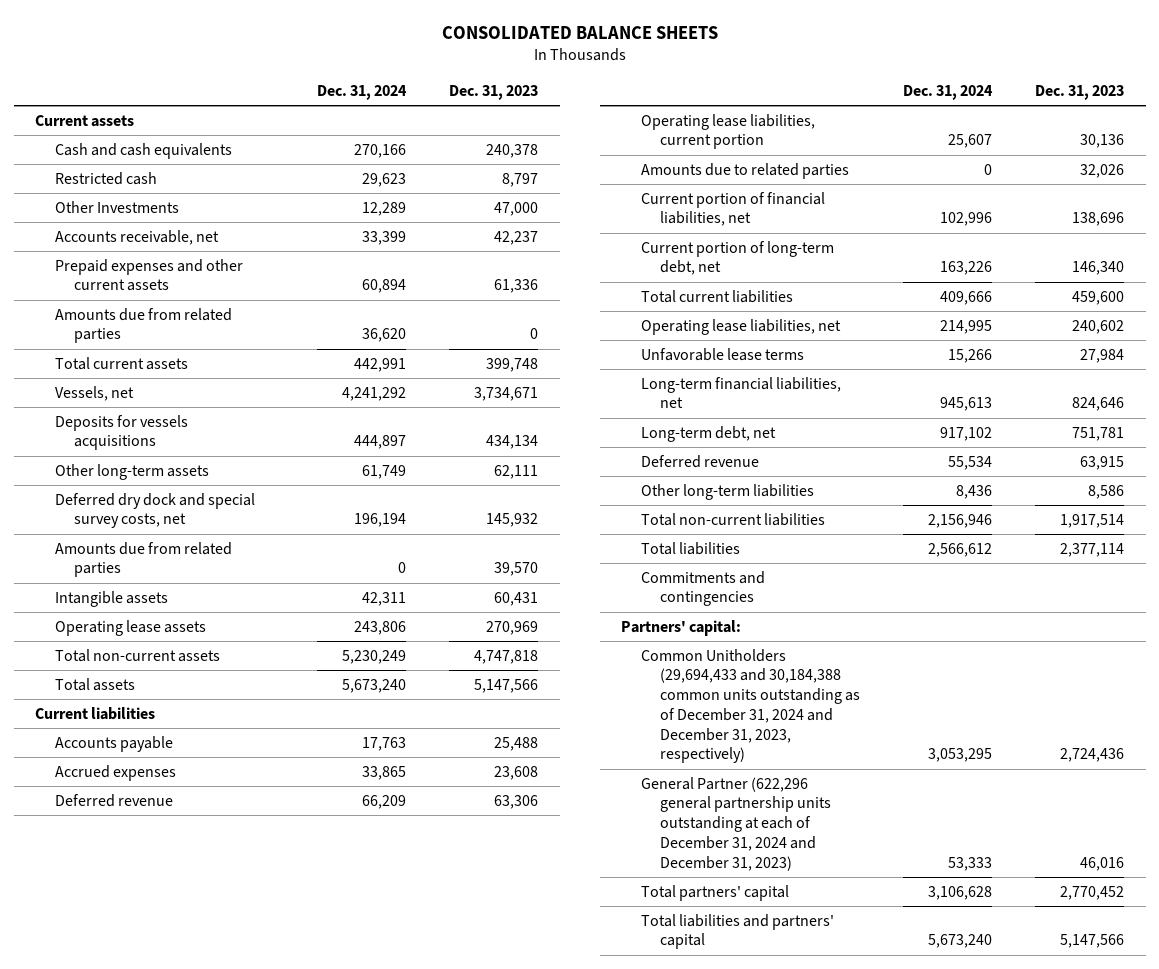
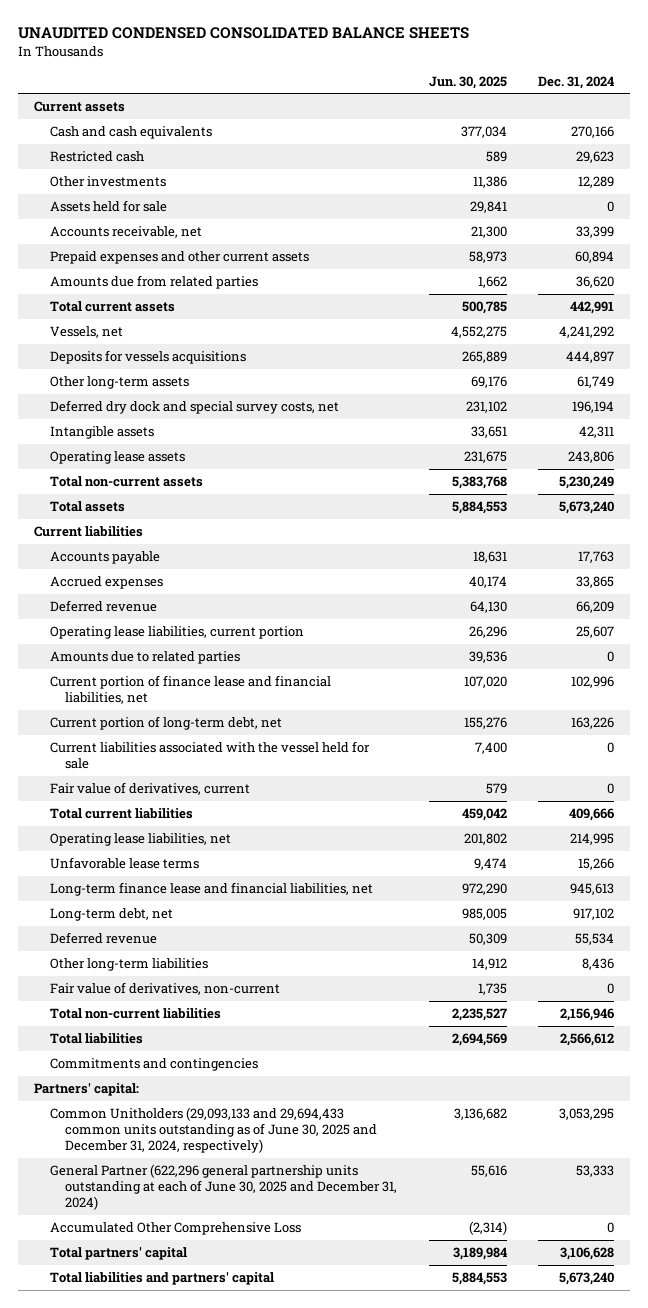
- CONSOLIDATED BALANCE SHEETS
+ UNAUDITED CONDENSED CONSOLIDATED BALANCE SHEETS
- | Dec. 31, 2024 | Dec. 31, 2023
+ | Jun. 30, 2025 | Dec. 31, 2024
- Other Investments | 12,289 | 47,000
+ Other investments | 11,386 | 12,289
+ Assets held for sale | 29,841 | 0
- Amounts due from related parties | 0 | 39,570
- Current portion of financial liabilities, net | 102,996 | 138,696
+ Current portion of finance lease and financial liabilities, net | 107,020 | 102,996
+ Current liabilities associated with the vessel held for sale | 7,400 | 0
+ Fair value of derivatives, current | 579 | 0
- Long-term financial liabilities, net | 945,613 | 824,646
+ Long-term finance lease and financial liabilities, net | 972,290 | 945,613
+ Fair value of derivatives, non-current | 1,735 | 0
- Common Unitholders (29,694,433 and 30,184,388 common units outstanding as of December 31, 2024 and December 31, 2023, respectively) | 3,053,295 | 2,724,436
- General Partner (622,296 general partnership units outstanding at each of December 31, 2024 and December 31, 2023) | 53,333 | 46,016
+ Common Unitholders (29,093,133 and 29,694,433 common units outstanding as of June 30, 2025 and December 31, 2024, respectively) | 3,136,682 | 3,053,295
+ General Partner (622,296 general partnership units outstanding at each of June 30, 2025 and December 31, 2024) | 55,616 | 53,333
+ Accumulated Other Comprehensive Loss | (2,314) | 0

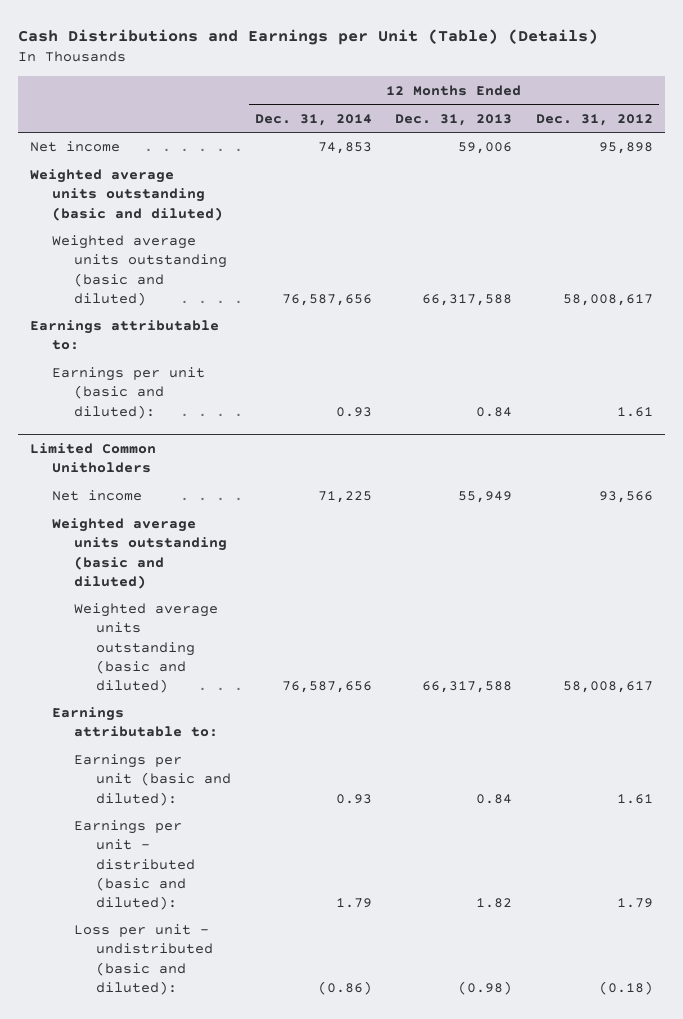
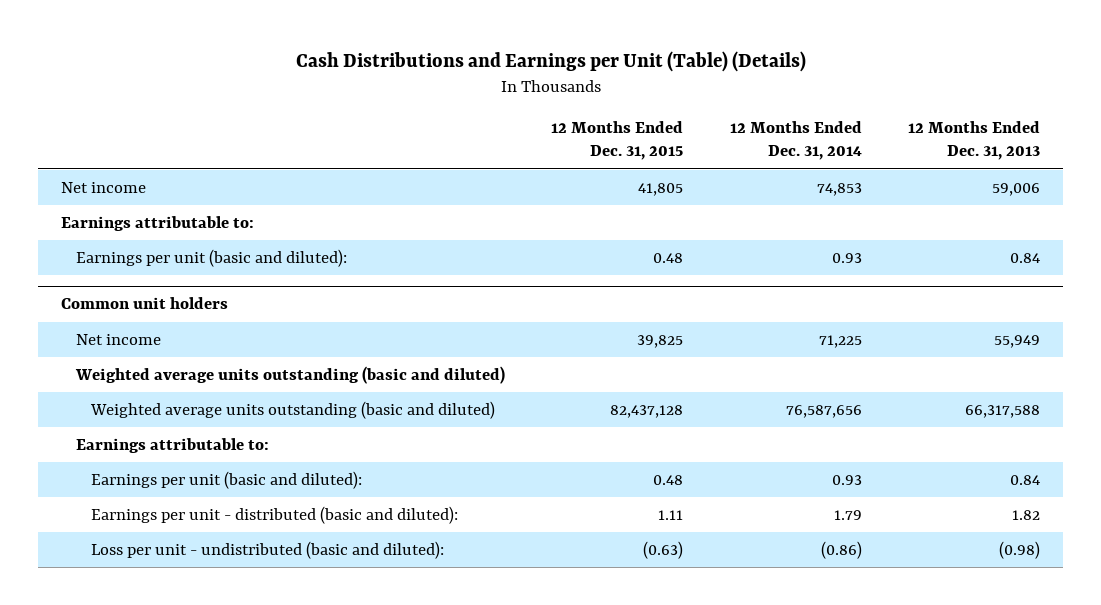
- | 12 Months Ended Dec. 31, 2014 | 12 Months Ended Dec. 31, 2013 | 12 Months Ended Dec. 31, 2012
+ | 12 Months Ended Dec. 31, 2015 | 12 Months Ended Dec. 31, 2014 | 12 Months Ended Dec. 31, 2013
- Weighted average units outstanding (basic and diluted)
- Weighted average units outstanding (basic and diluted) | 76,587,656 | 66,317,588 | 58,008,617
- Limited Common Unitholders
+ Common unit holders

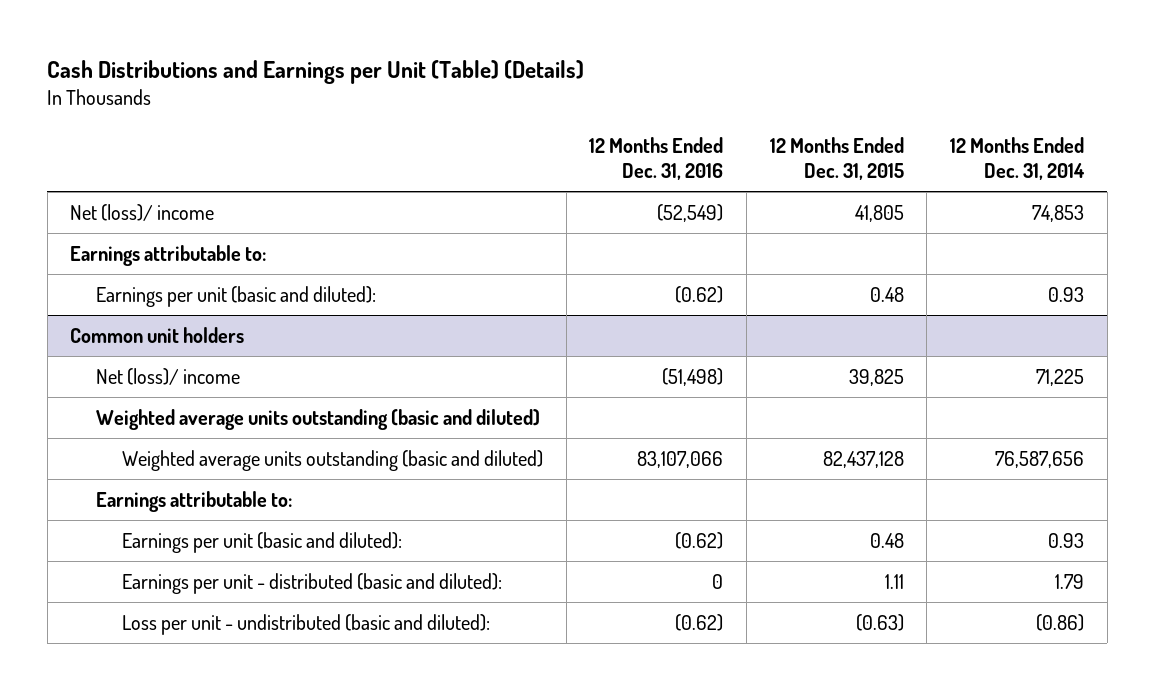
- | 12 Months Ended Dec. 31, 2015 | 12 Months Ended Dec. 31, 2014 | 12 Months Ended Dec. 31, 2013
+ | 12 Months Ended Dec. 31, 2016 | 12 Months Ended Dec. 31, 2015 | 12 Months Ended Dec. 31, 2014
- Net income | 41,805 | 74,853 | 59,006
+ Net (loss)/ income | (52,549) | 41,805 | 74,853
@ Common unit holders
- Net income | 39,825 | 71,225 | 55,949
+ Net (loss)/ income | (51,498) | 39,825 | 71,225

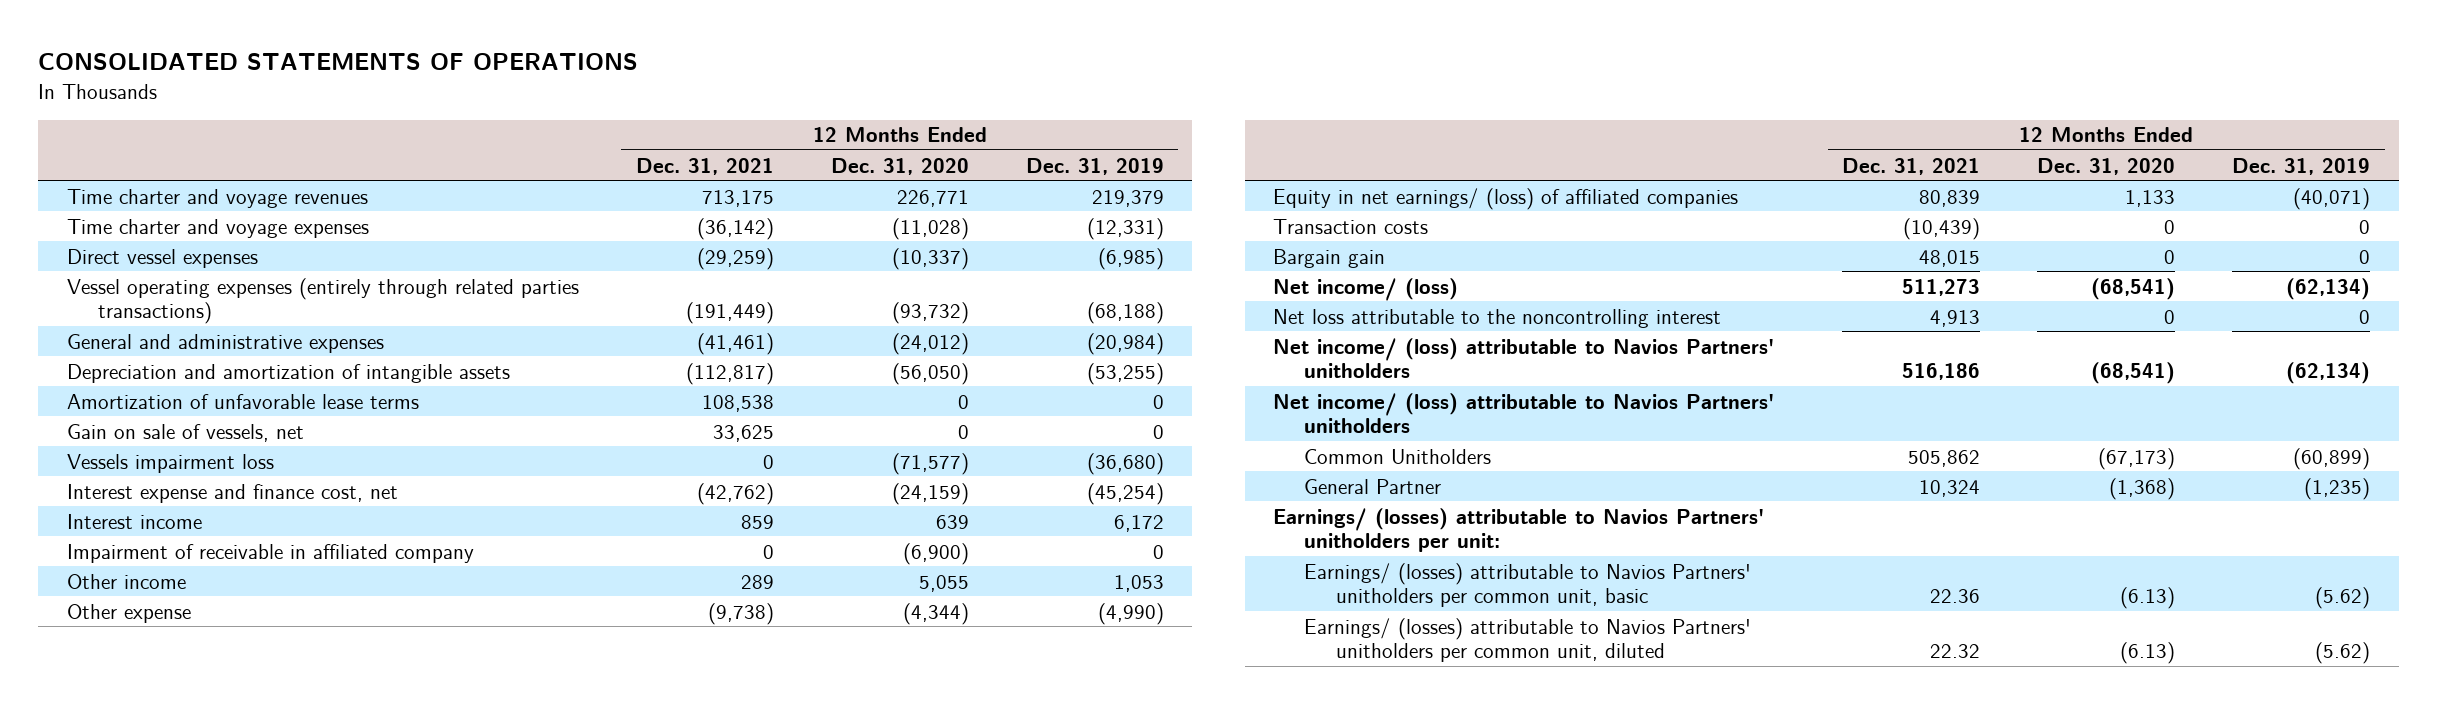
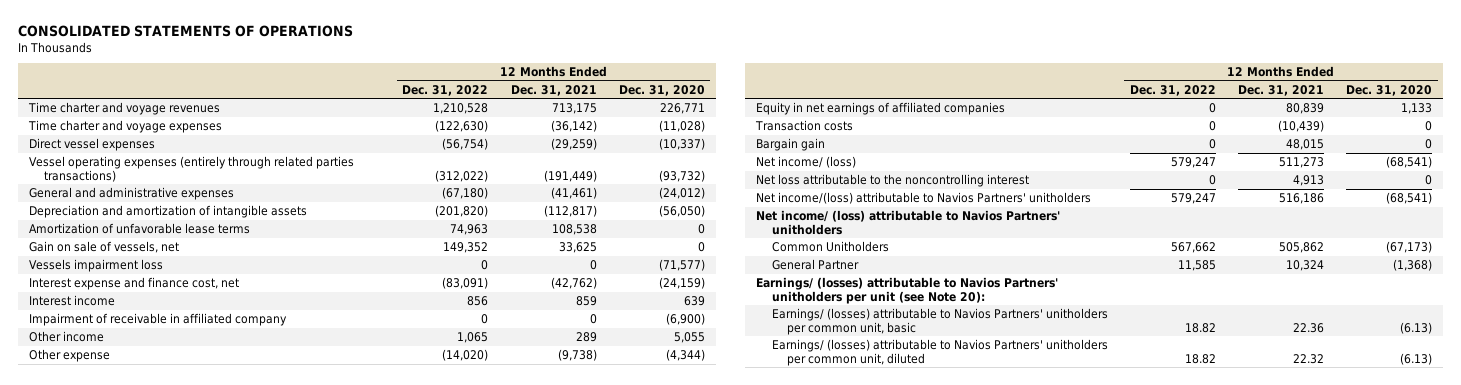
- | 12 Months Ended Dec. 31, 2021 | 12 Months Ended Dec. 31, 2020 | 12 Months Ended Dec. 31, 2019
+ | 12 Months Ended Dec. 31, 2022 | 12 Months Ended Dec. 31, 2021 | 12 Months Ended Dec. 31, 2020
- Equity in net earnings/ (loss) of affiliated companies | 80,839 | 1,133 | (40,071)
+ Equity in net earnings of affiliated companies | 0 | 80,839 | 1,133
- Net income/ (loss) attributable to Navios Partners' unitholders | 516,186 | (68,541) | (62,134)
+ Net income/(loss) attributable to Navios Partners' unitholders | 579,247 | 516,186 | (68,541)
- Earnings/ (losses) attributable to Navios Partners' unitholders per unit:
+ Earnings/ (losses) attributable to Navios Partners' unitholders per unit (see Note 20):

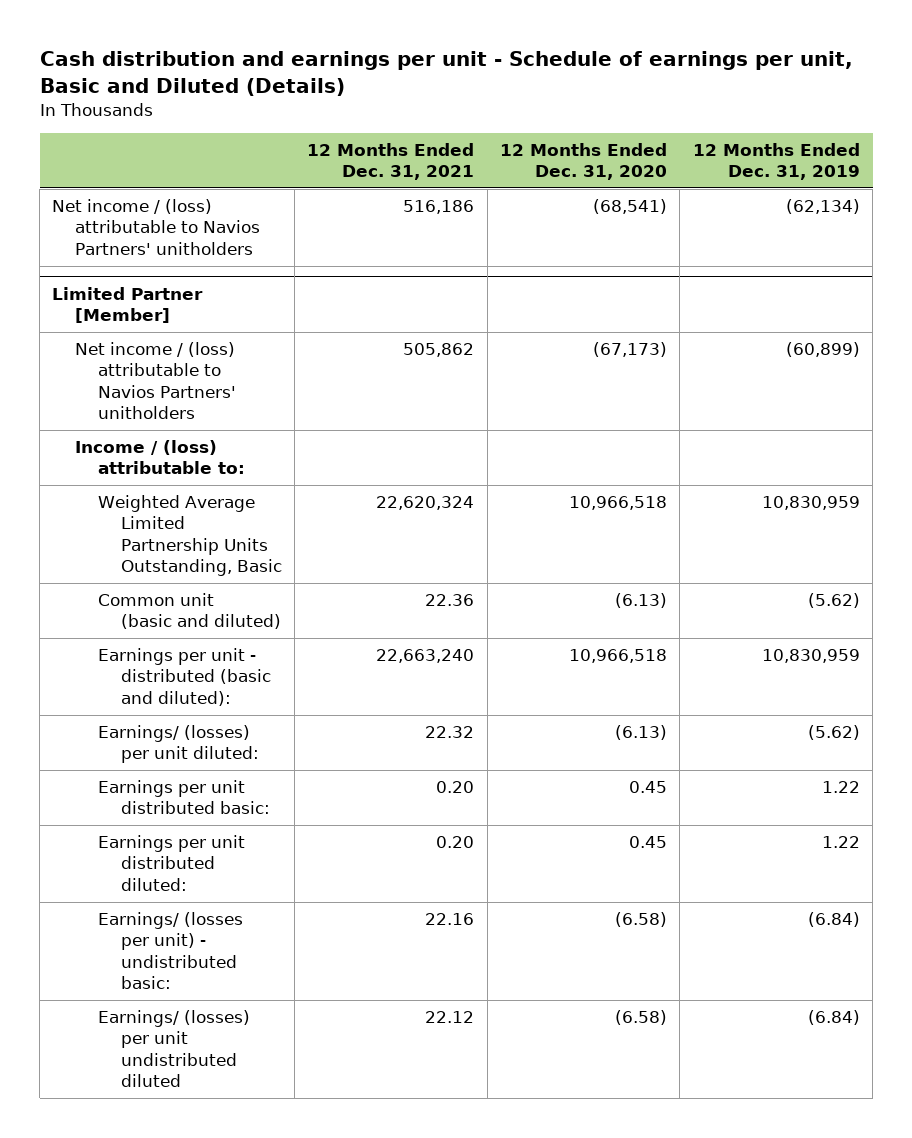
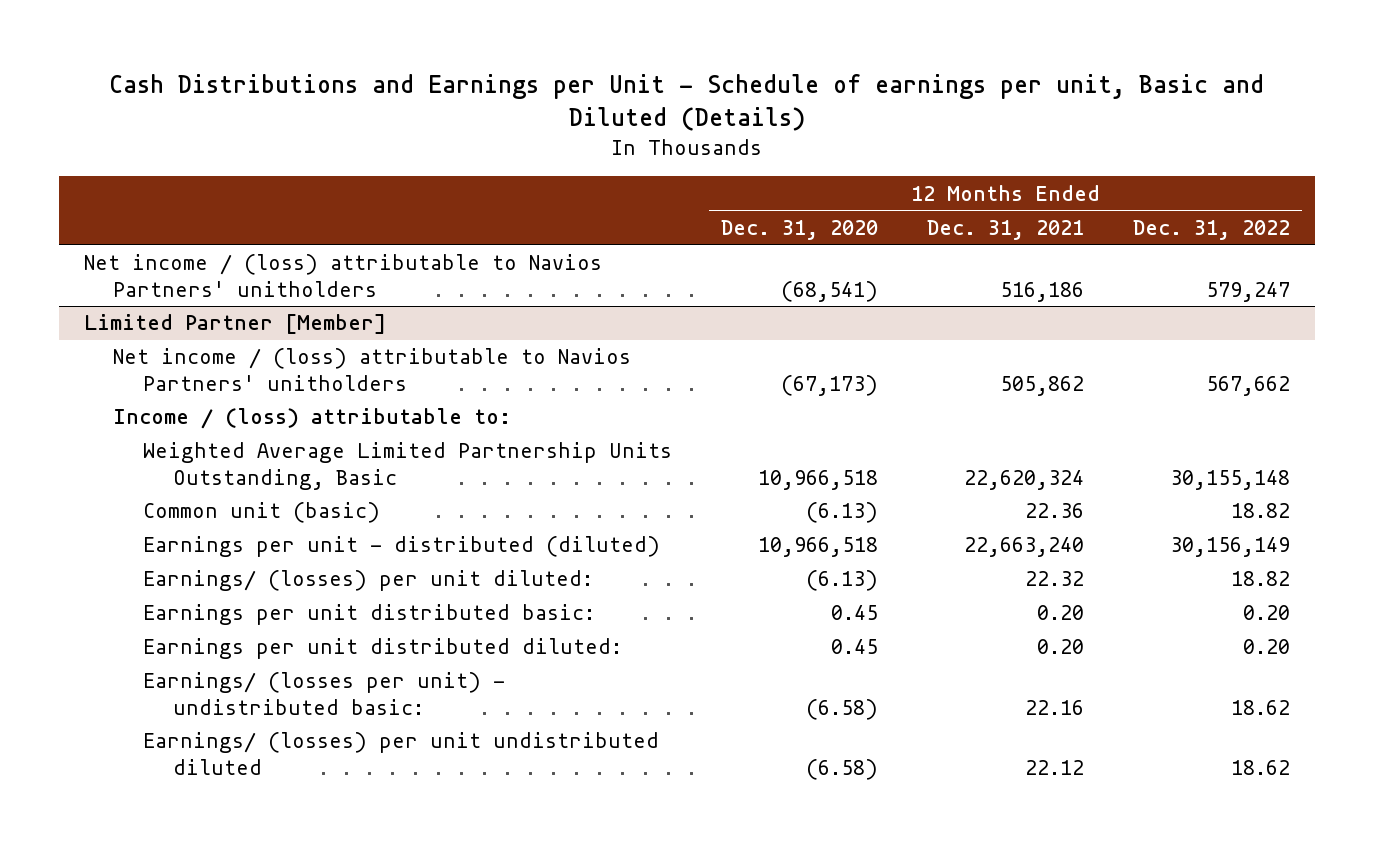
- Cash distribution and earnings per unit - Schedule of earnings per unit, Basic and Diluted (Details)
+ Cash Distributions and Earnings per Unit - Schedule of earnings per unit, Basic and Diluted (Details)
- | 12 Months Ended Dec. 31, 2021 | 12 Months Ended Dec. 31, 2020 | 12 Months Ended Dec. 31, 2019
+ | 12 Months Ended Dec. 31, 2020 | 12 Months Ended Dec. 31, 2021 | 12 Months Ended Dec. 31, 2022
@ Limited Partner [Member]
- Common unit (basic and diluted) | 22.36 | (6.13) | (5.62)
- Earnings per unit - distributed (basic and diluted): | 22,663,240 | 10,966,518 | 10,830,959
+ Common unit (basic) | (6.13) | 22.36 | 18.82
+ Earnings per unit - distributed (diluted) | 10,966,518 | 22,663,240 | 30,156,149

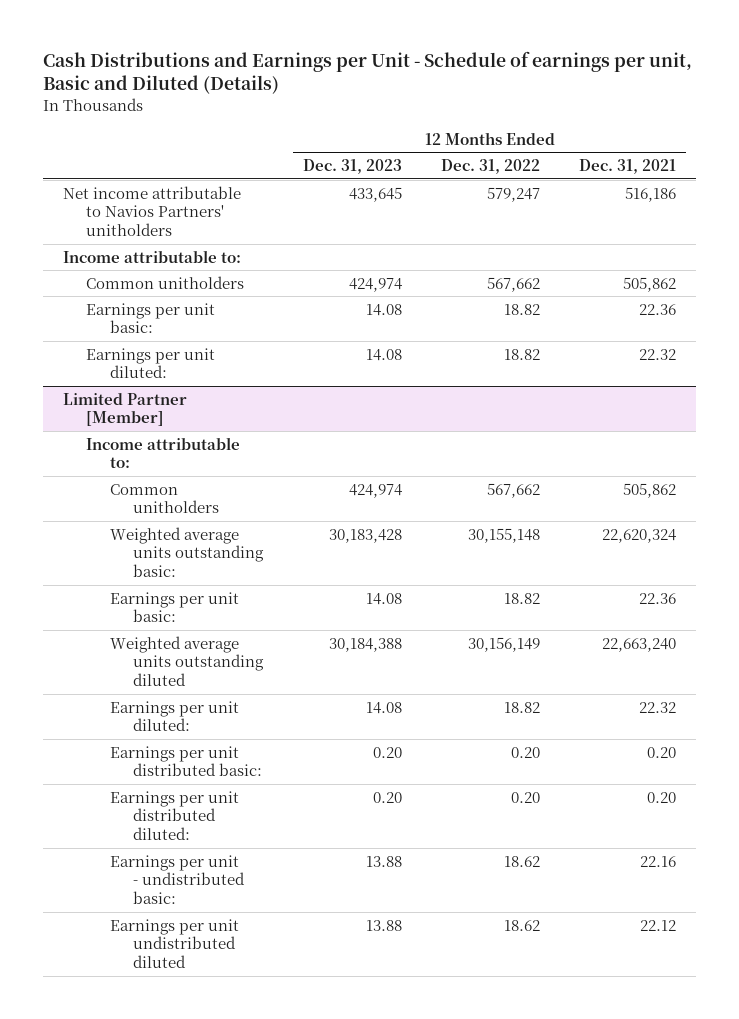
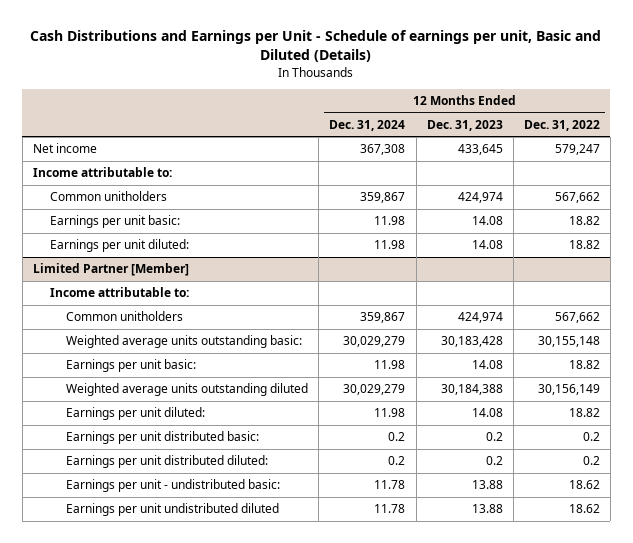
- | 12 Months Ended Dec. 31, 2023 | 12 Months Ended Dec. 31, 2022 | 12 Months Ended Dec. 31, 2021
+ | 12 Months Ended Dec. 31, 2024 | 12 Months Ended Dec. 31, 2023 | 12 Months Ended Dec. 31, 2022
- Net income attributable to Navios Partners' unitholders | 433,645 | 579,247 | 516,186
+ Net income | 367,308 | 433,645 | 579,247
@ Limited Partner [Member]
- Earnings per unit distributed basic: | 0.20 | 0.20 | 0.20
- Earnings per unit distributed diluted: | 0.20 | 0.20 | 0.20
+ Earnings per unit distributed basic: | 0.2 | 0.2 | 0.2
+ Earnings per unit distributed diluted: | 0.2 | 0.2 | 0.2

